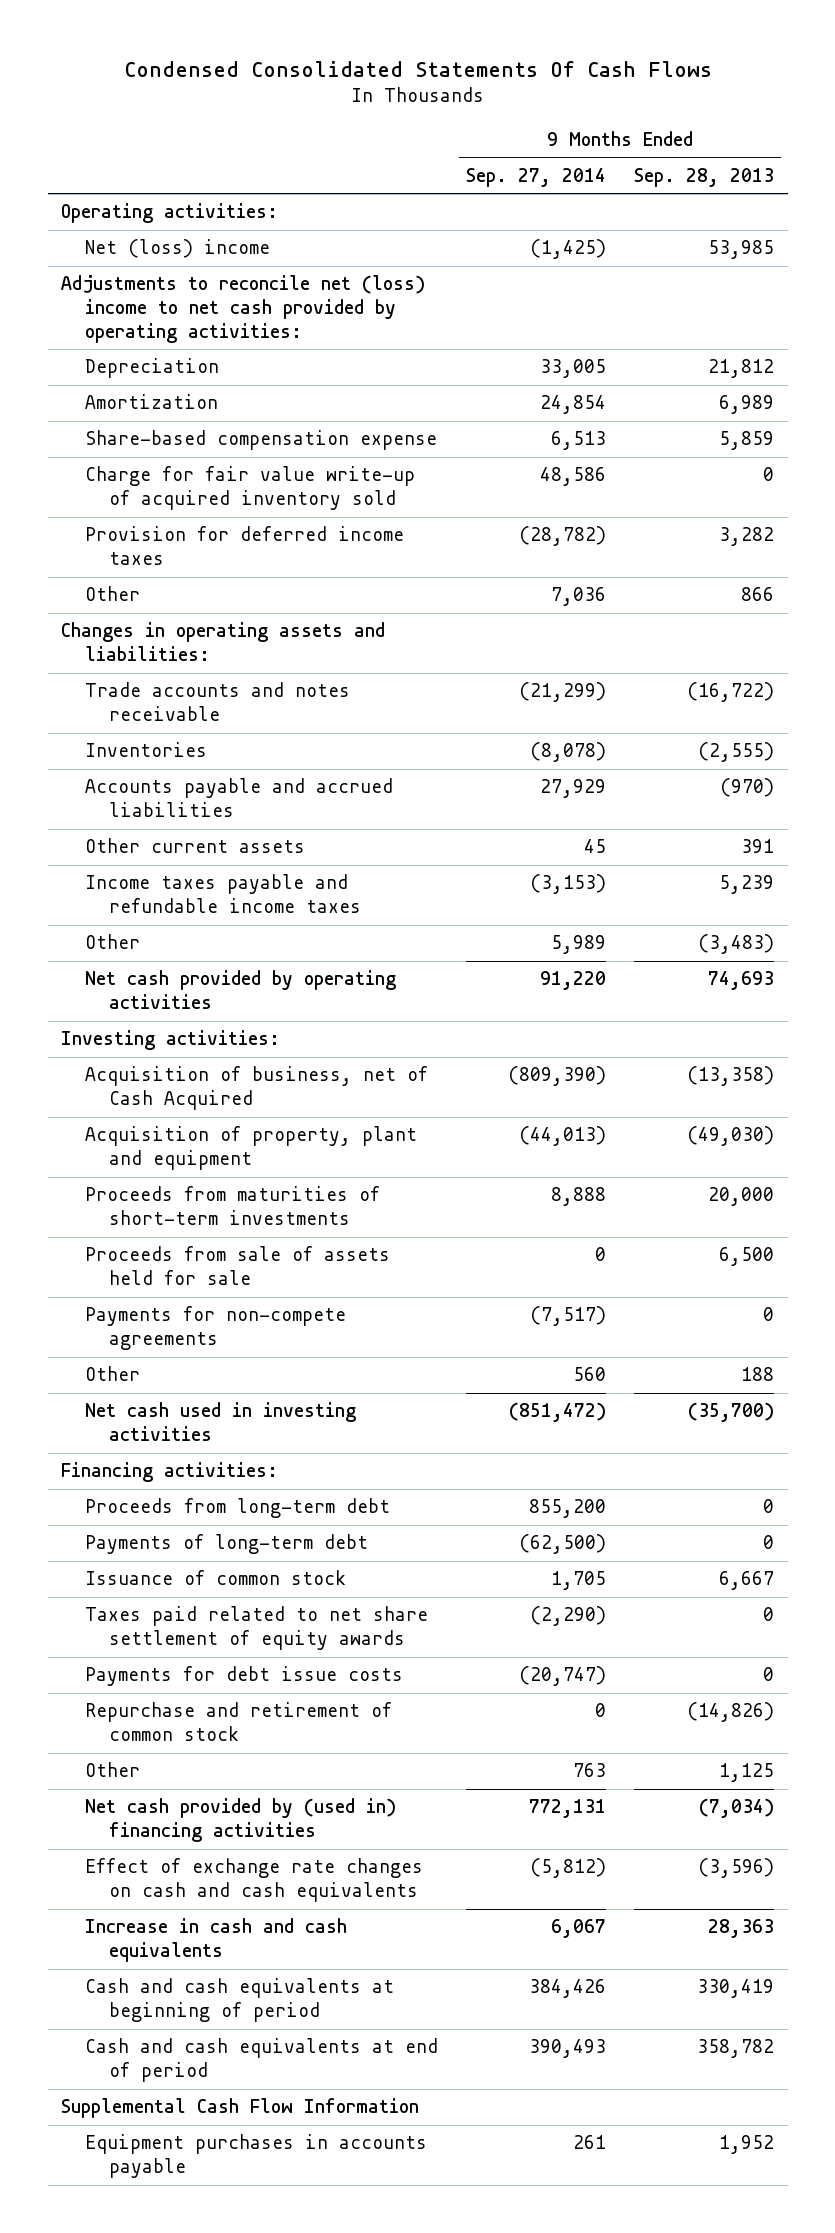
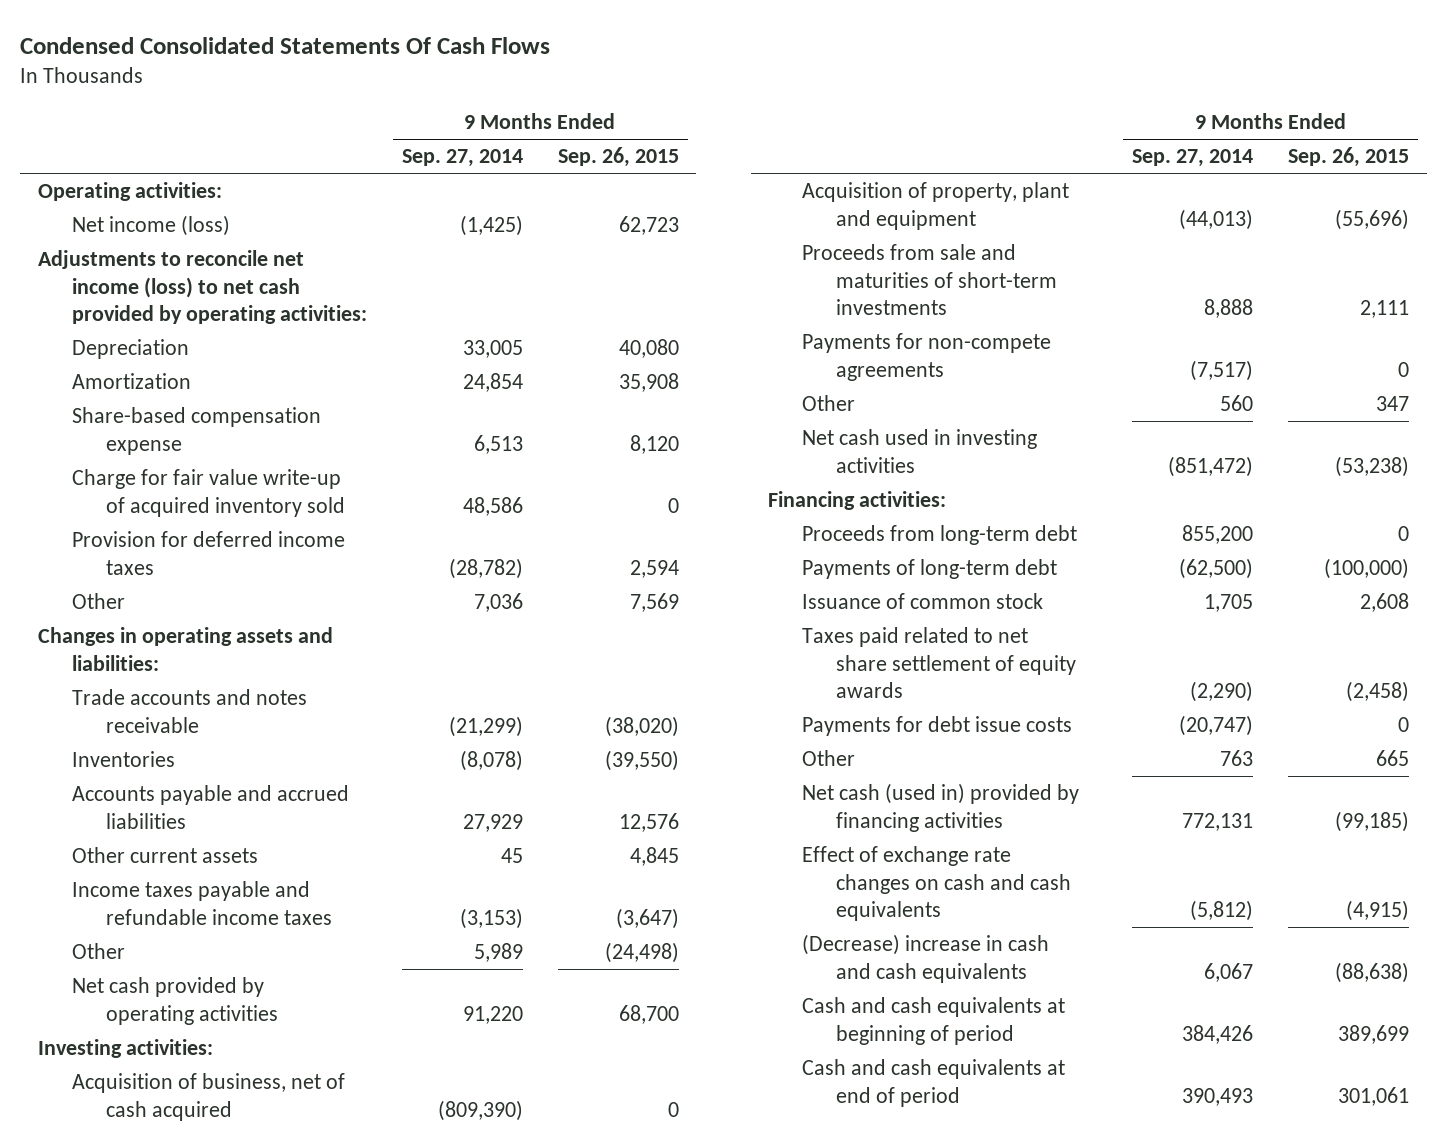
- | 9 Months Ended Sep. 27, 2014 | 9 Months Ended Sep. 28, 2013
+ | 9 Months Ended Sep. 27, 2014 | 9 Months Ended Sep. 26, 2015
- Net (loss) income | (1,425) | 53,985
- Adjustments to reconcile net (loss) income to net cash provided by operating activities:
+ Net income (loss) | (1,425) | 62,723
+ Adjustments to reconcile net income (loss) to net cash provided by operating activities:
- Acquisition of business, net of Cash Acquired | (809,390) | (13,358)
+ Acquisition of business, net of cash acquired | (809,390) | 0
- Proceeds from maturities of short-term investments | 8,888 | 20,000
- Proceeds from sale of assets held for sale | 0 | 6,500
+ Proceeds from sale and maturities of short-term investments | 8,888 | 2,111
- Repurchase and retirement of common stock | 0 | (14,826)
- Net cash provided by (used in) financing activities | 772,131 | (7,034)
+ Net cash (used in) provided by financing activities | 772,131 | (99,185)
- Increase in cash and cash equivalents | 6,067 | 28,363
+ (Decrease) increase in cash and cash equivalents | 6,067 | (88,638)
- Supplemental Cash Flow Information
- Equipment purchases in accounts payable | 261 | 1,952

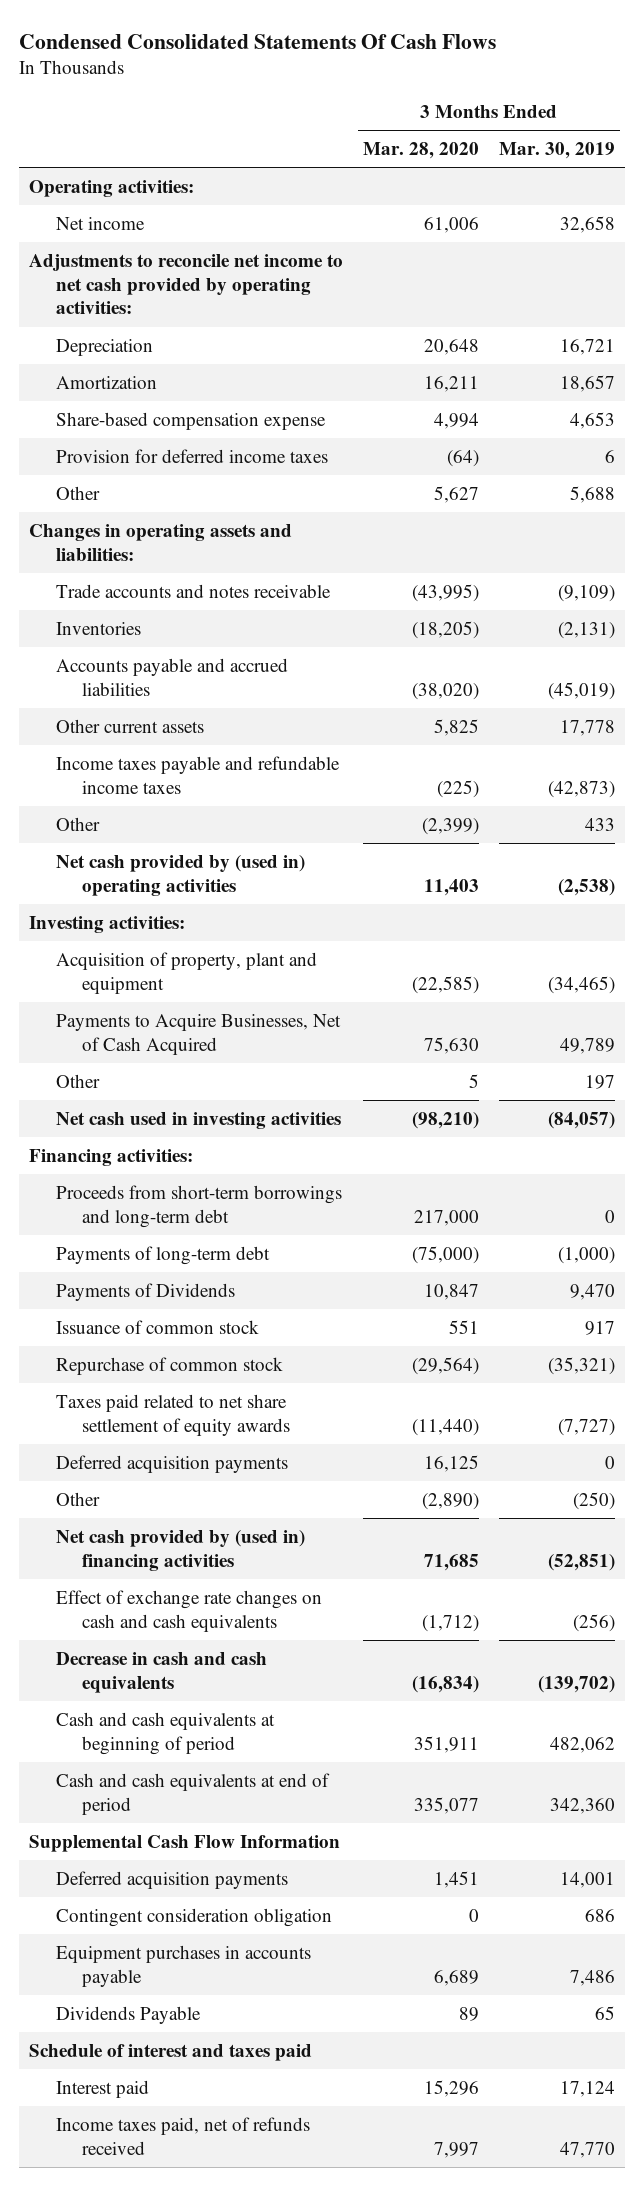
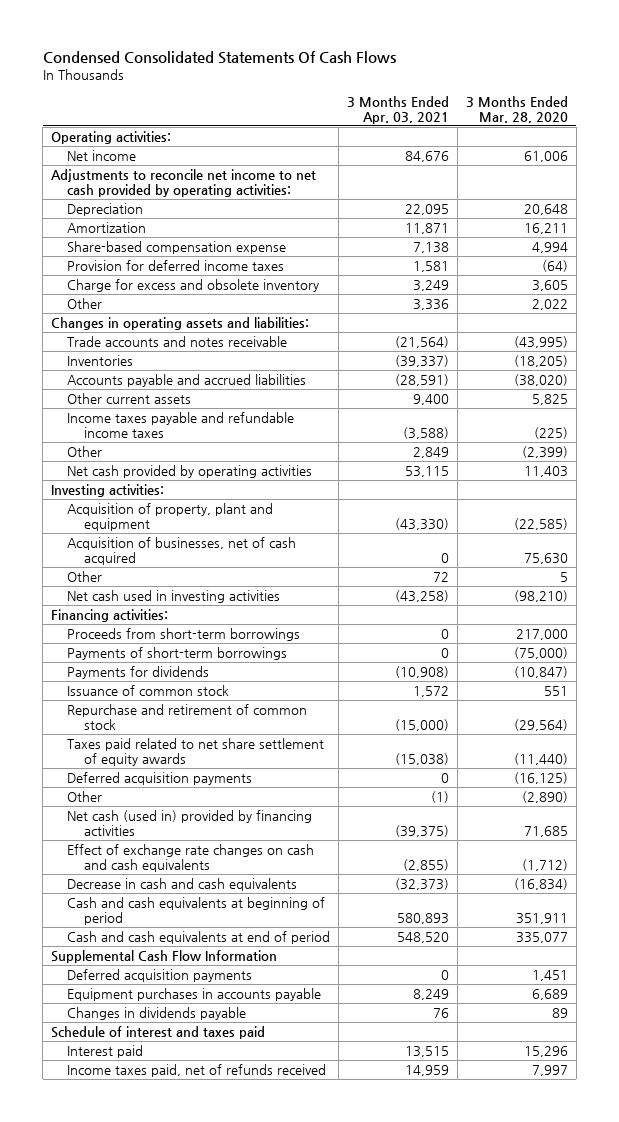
- | 3 Months Ended Mar. 28, 2020 | 3 Months Ended Mar. 30, 2019
+ | 3 Months Ended Apr. 03, 2021 | 3 Months Ended Mar. 28, 2020
- Other | 5,627 | 5,688
+ Charge for excess and obsolete inventory | 3,249 | 3,605
+ Other | 3,336 | 2,022
- Net cash provided by (used in) operating activities | 11,403 | (2,538)
+ Net cash provided by operating activities | 53,115 | 11,403
- Payments to Acquire Businesses, Net of Cash Acquired | 75,630 | 49,789
+ Acquisition of businesses, net of cash acquired | 0 | 75,630
- Proceeds from short-term borrowings and long-term debt | 217,000 | 0
- Payments of long-term debt | (75,000) | (1,000)
- Payments of Dividends | 10,847 | 9,470
+ Proceeds from short-term borrowings | 0 | 217,000
+ Payments of short-term borrowings | 0 | (75,000)
+ Payments for dividends | (10,908) | (10,847)
- Repurchase of common stock | (29,564) | (35,321)
+ Repurchase and retirement of common stock | (15,000) | (29,564)
- Deferred acquisition payments | 16,125 | 0
+ Deferred acquisition payments | 0 | (16,125)
- Net cash provided by (used in) financing activities | 71,685 | (52,851)
+ Net cash (used in) provided by financing activities | (39,375) | 71,685
- Contingent consideration obligation | 0 | 686
- Dividends Payable | 89 | 65
+ Changes in dividends payable | 76 | 89

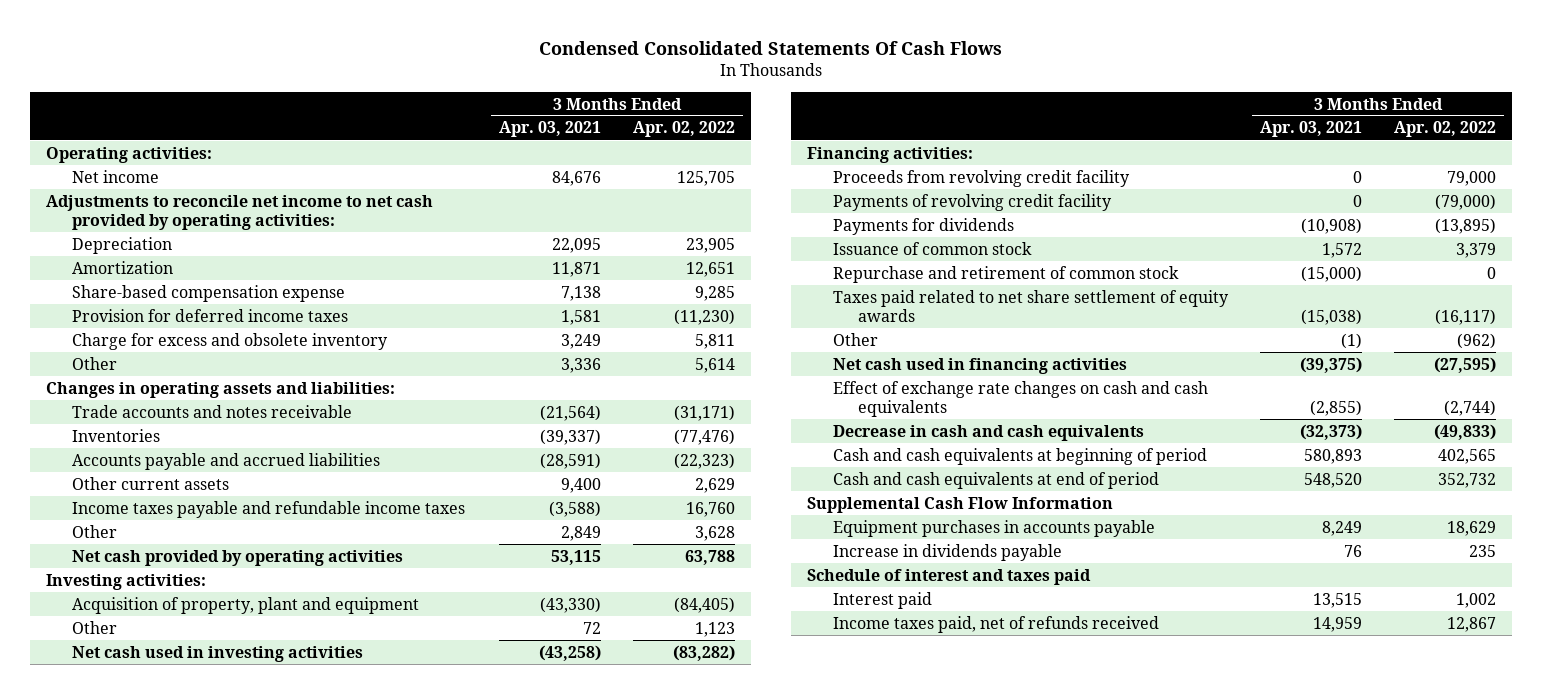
- | 3 Months Ended Apr. 03, 2021 | 3 Months Ended Mar. 28, 2020
+ | 3 Months Ended Apr. 03, 2021 | 3 Months Ended Apr. 02, 2022
- Acquisition of businesses, net of cash acquired | 0 | 75,630
- Proceeds from short-term borrowings | 0 | 217,000
- Payments of short-term borrowings | 0 | (75,000)
+ Proceeds from revolving credit facility | 0 | 79,000
+ Payments of revolving credit facility | 0 | (79,000)
- Deferred acquisition payments | 0 | (16,125)
- Net cash (used in) provided by financing activities | (39,375) | 71,685
+ Net cash used in financing activities | (39,375) | (27,595)
- Deferred acquisition payments | 0 | 1,451
- Changes in dividends payable | 76 | 89
+ Increase in dividends payable | 76 | 235

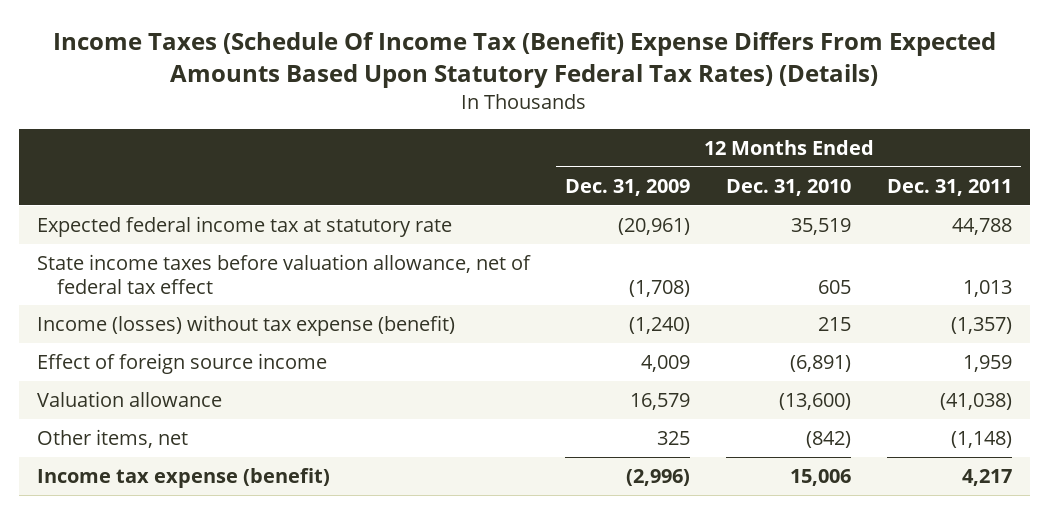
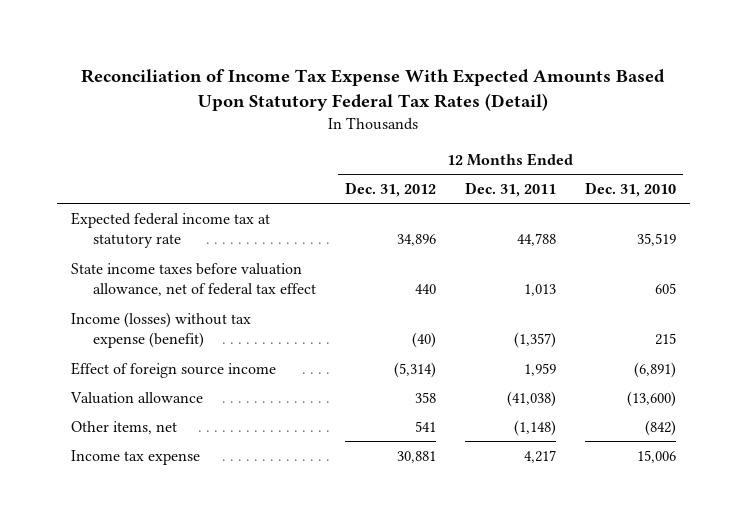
- Income Taxes (Schedule Of Income Tax (Benefit) Expense Differs From Expected Amounts Based Upon Statutory Federal Tax Rates) (Details)
+ Reconciliation of Income Tax Expense With Expected Amounts Based Upon Statutory Federal Tax Rates (Detail)
- | 12 Months Ended Dec. 31, 2009 | 12 Months Ended Dec. 31, 2010 | 12 Months Ended Dec. 31, 2011
+ | 12 Months Ended Dec. 31, 2012 | 12 Months Ended Dec. 31, 2011 | 12 Months Ended Dec. 31, 2010
- Income tax expense (benefit) | (2,996) | 15,006 | 4,217
+ Income tax expense | 30,881 | 4,217 | 15,006

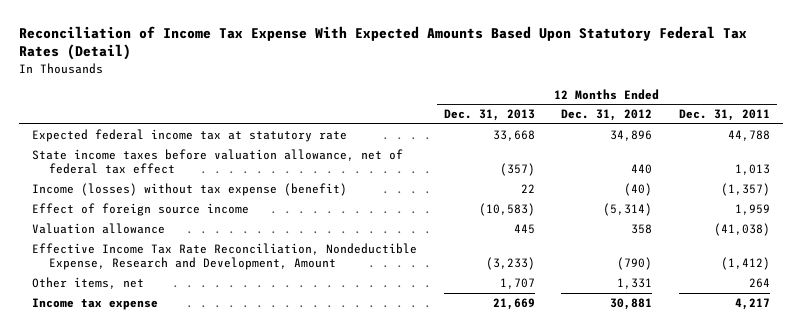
- | 12 Months Ended Dec. 31, 2012 | 12 Months Ended Dec. 31, 2011 | 12 Months Ended Dec. 31, 2010
+ | 12 Months Ended Dec. 31, 2013 | 12 Months Ended Dec. 31, 2012 | 12 Months Ended Dec. 31, 2011
- Other items, net | 541 | (1,148) | (842)
+ Effective Income Tax Rate Reconciliation, Nondeductible Expense, Research and Development, Amount | (3,233) | (790) | (1,412)
+ Other items, net | 1,707 | 1,331 | 264

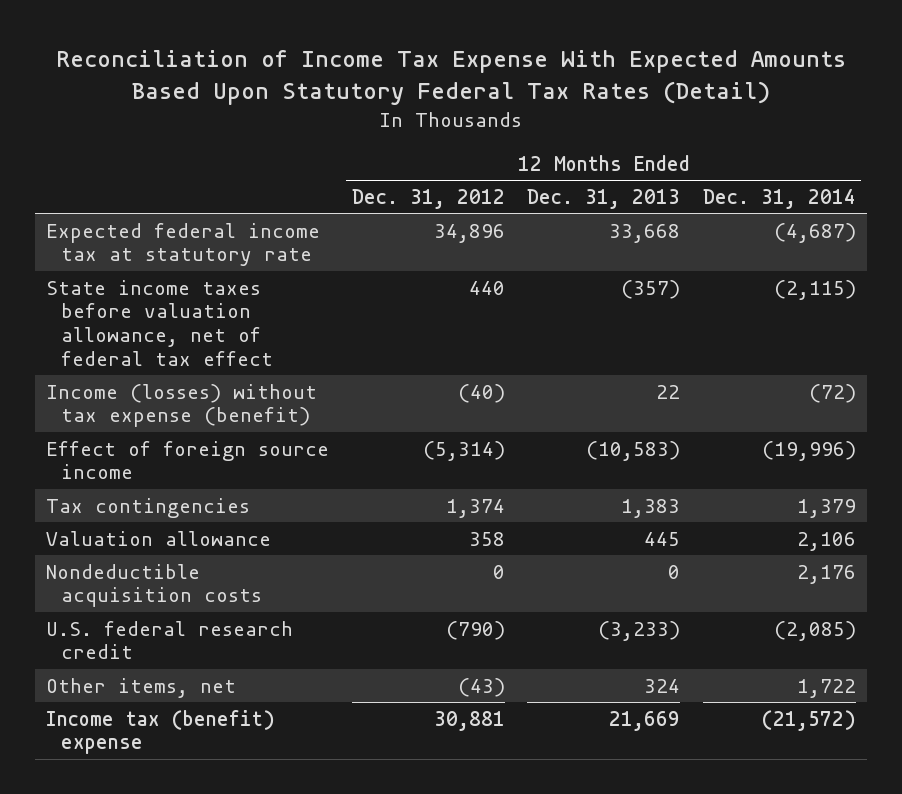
- | 12 Months Ended Dec. 31, 2013 | 12 Months Ended Dec. 31, 2012 | 12 Months Ended Dec. 31, 2011
+ | 12 Months Ended Dec. 31, 2012 | 12 Months Ended Dec. 31, 2013 | 12 Months Ended Dec. 31, 2014
+ Tax contingencies | 1,374 | 1,383 | 1,379
- Effective Income Tax Rate Reconciliation, Nondeductible Expense, Research and Development, Amount | (3,233) | (790) | (1,412)
- Other items, net | 1,707 | 1,331 | 264
- Income tax expense | 21,669 | 30,881 | 4,217
+ Nondeductible acquisition costs | 0 | 0 | 2,176
+ U.S. federal research credit | (790) | (3,233) | (2,085)
+ Other items, net | (43) | 324 | 1,722
+ Income tax (benefit) expense | 30,881 | 21,669 | (21,572)

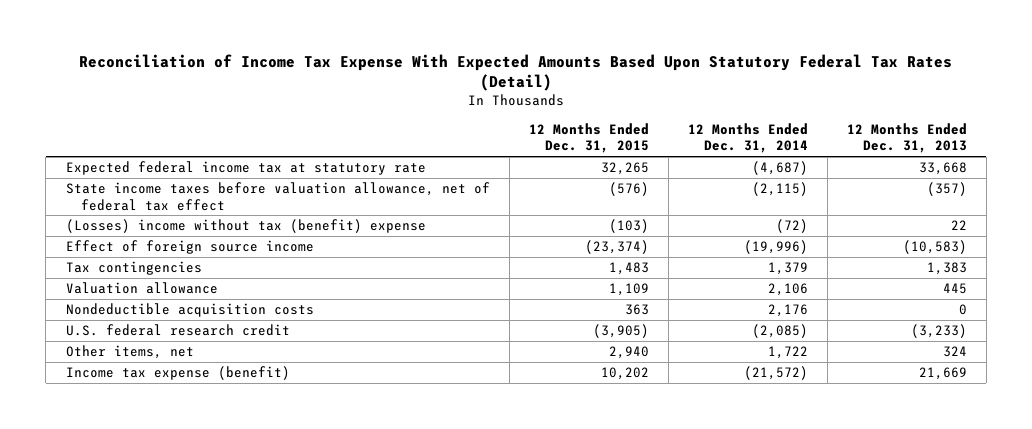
- | 12 Months Ended Dec. 31, 2012 | 12 Months Ended Dec. 31, 2013 | 12 Months Ended Dec. 31, 2014
+ | 12 Months Ended Dec. 31, 2015 | 12 Months Ended Dec. 31, 2014 | 12 Months Ended Dec. 31, 2013
- Income (losses) without tax expense (benefit) | (40) | 22 | (72)
+ (Losses) income without tax (benefit) expense | (103) | (72) | 22
- Income tax (benefit) expense | 30,881 | 21,669 | (21,572)
+ Income tax expense (benefit) | 10,202 | (21,572) | 21,669

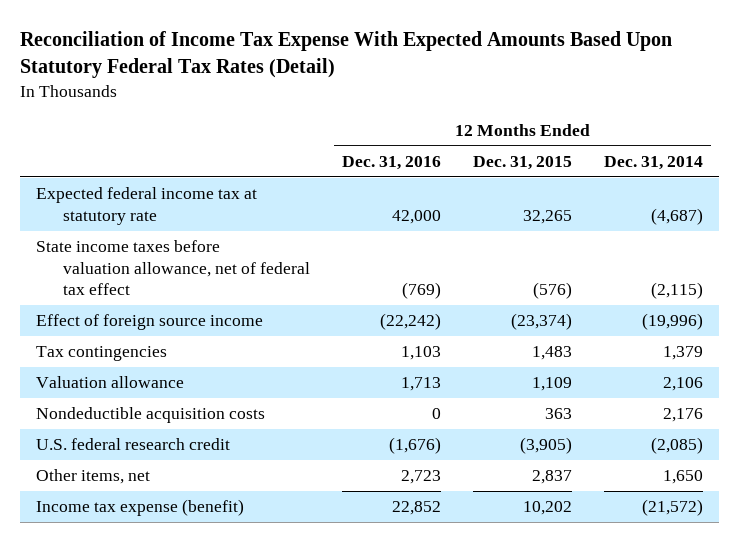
- | 12 Months Ended Dec. 31, 2015 | 12 Months Ended Dec. 31, 2014 | 12 Months Ended Dec. 31, 2013
+ | 12 Months Ended Dec. 31, 2016 | 12 Months Ended Dec. 31, 2015 | 12 Months Ended Dec. 31, 2014
- (Losses) income without tax (benefit) expense | (103) | (72) | 22
- Other items, net | 2,940 | 1,722 | 324
+ Other items, net | 2,723 | 2,837 | 1,650

